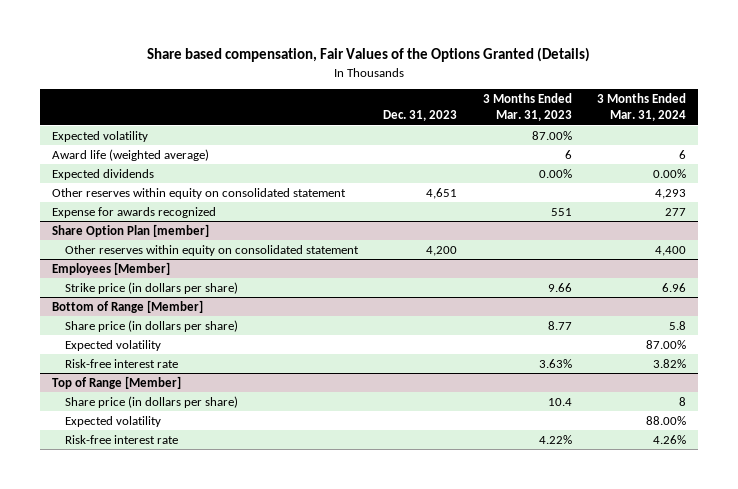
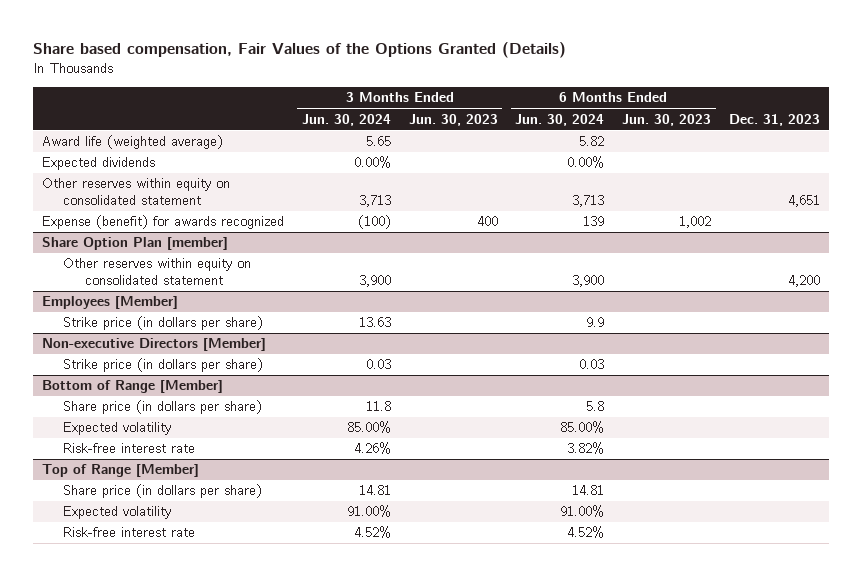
- | Dec. 31, 2023 | 3 Months Ended Mar. 31, 2023 | 3 Months Ended Mar. 31, 2024
+ | 3 Months Ended Jun. 30, 2024 | 3 Months Ended Jun. 30, 2023 | 6 Months Ended Jun. 30, 2024 | 6 Months Ended Jun. 30, 2023 | Dec. 31, 2023
- Expected volatility | | 87.00% |
- Expense for awards recognized | | 551 | 277
+ Expense (benefit) for awards recognized | (100) | 400 | 139 | 1,002 |
+ Non-executive Directors [Member]
+ Strike price (in dollars per share) | 0.03 | | 0.03 | |

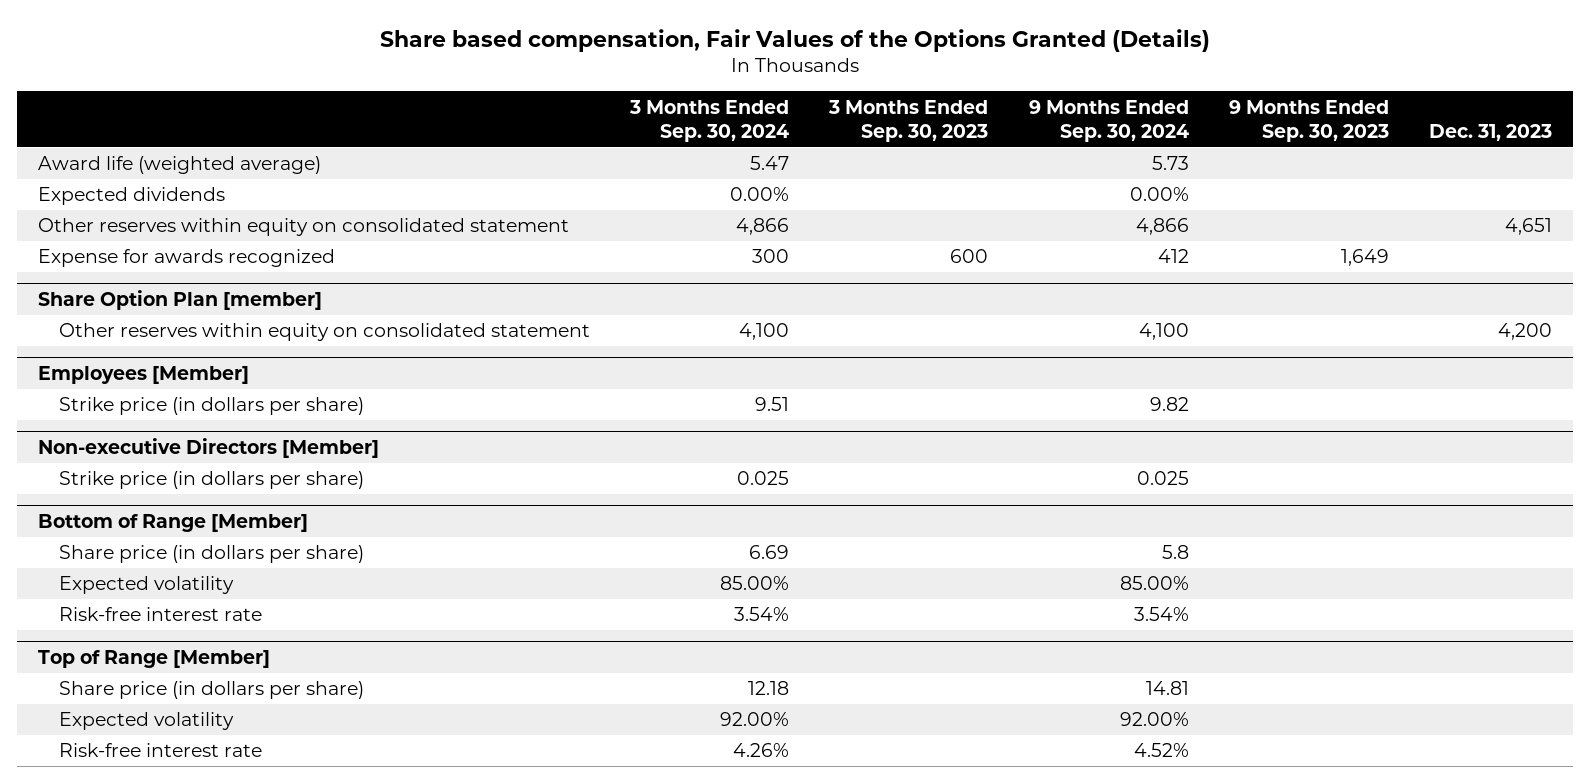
- | 3 Months Ended Jun. 30, 2024 | 3 Months Ended Jun. 30, 2023 | 6 Months Ended Jun. 30, 2024 | 6 Months Ended Jun. 30, 2023 | Dec. 31, 2023
+ | 3 Months Ended Sep. 30, 2024 | 3 Months Ended Sep. 30, 2023 | 9 Months Ended Sep. 30, 2024 | 9 Months Ended Sep. 30, 2023 | Dec. 31, 2023
- Expense (benefit) for awards recognized | (100) | 400 | 139 | 1,002 |
+ Expense for awards recognized | 300 | 600 | 412 | 1,649 |

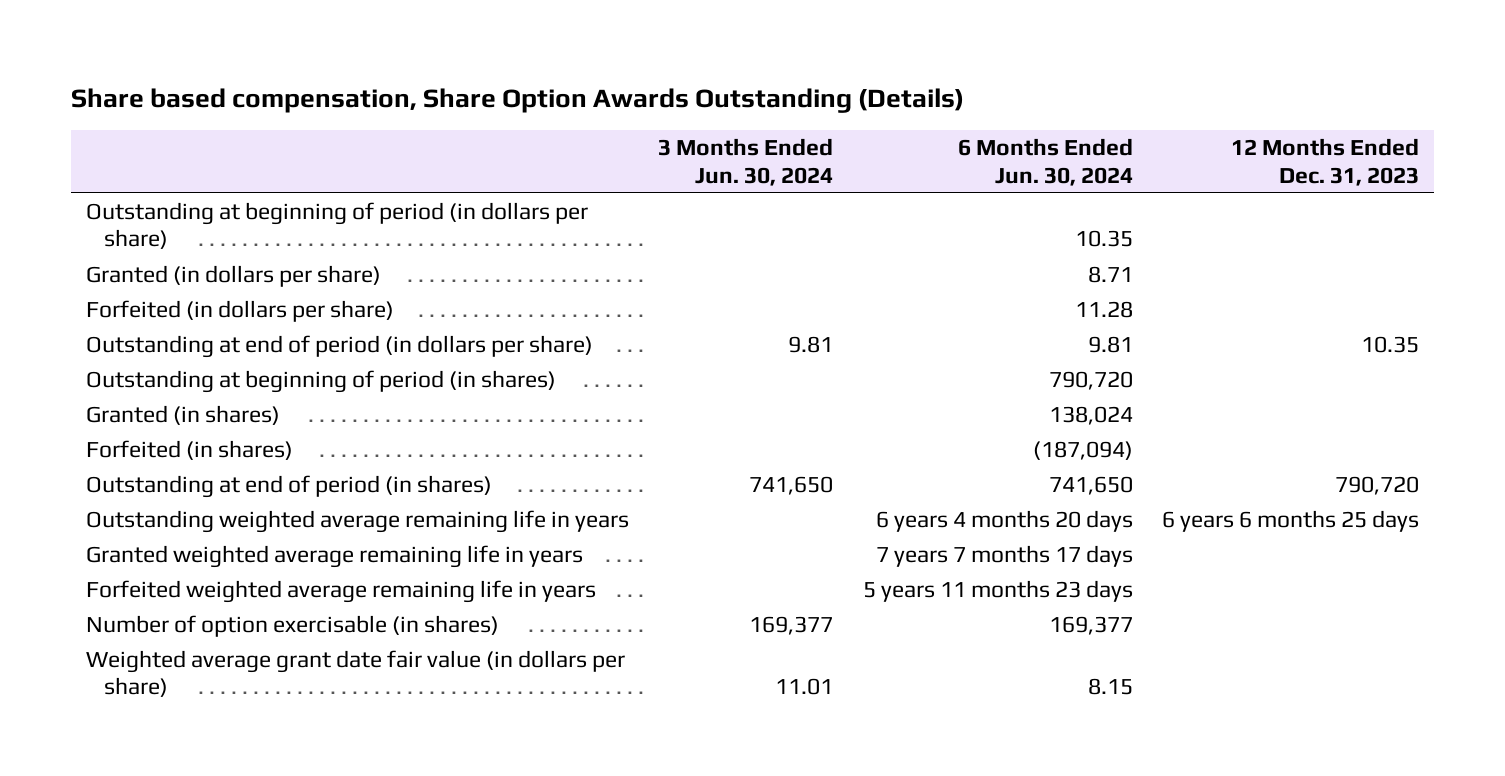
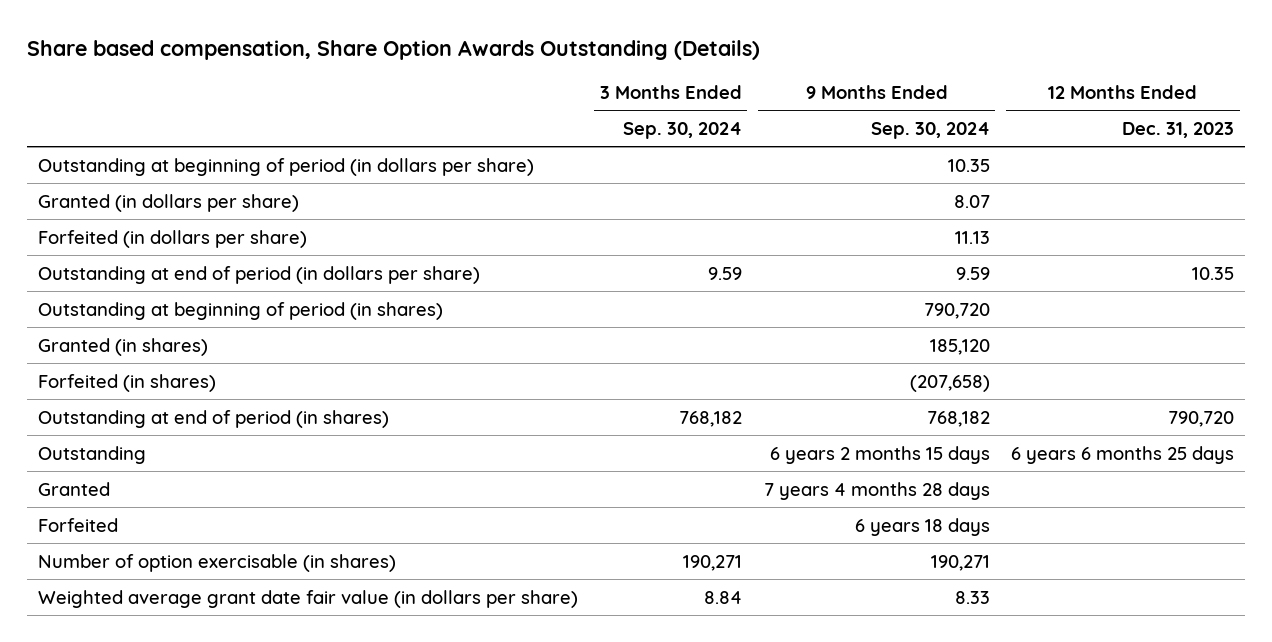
- | 3 Months Ended Jun. 30, 2024 | 6 Months Ended Jun. 30, 2024 | 12 Months Ended Dec. 31, 2023
+ | 3 Months Ended Sep. 30, 2024 | 9 Months Ended Sep. 30, 2024 | 12 Months Ended Dec. 31, 2023
- Outstanding weighted average remaining life in years | | 6 years 4 months 20 days | 6 years 6 months 25 days
- Granted weighted average remaining life in years | | 7 years 7 months 17 days |
- Forfeited weighted average remaining life in years | | 5 years 11 months 23 days |
+ Outstanding | | 6 years 2 months 15 days | 6 years 6 months 25 days
+ Granted | | 7 years 4 months 28 days |
+ Forfeited | | 6 years 18 days |

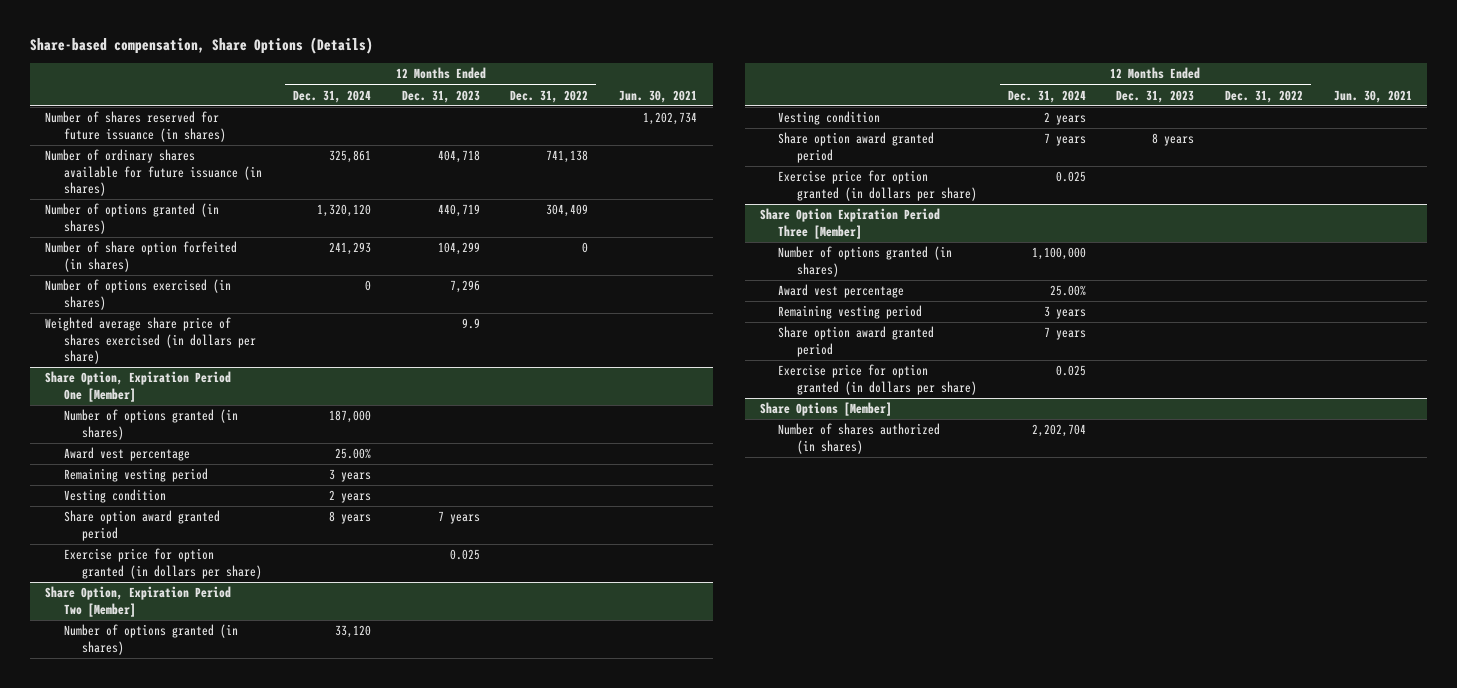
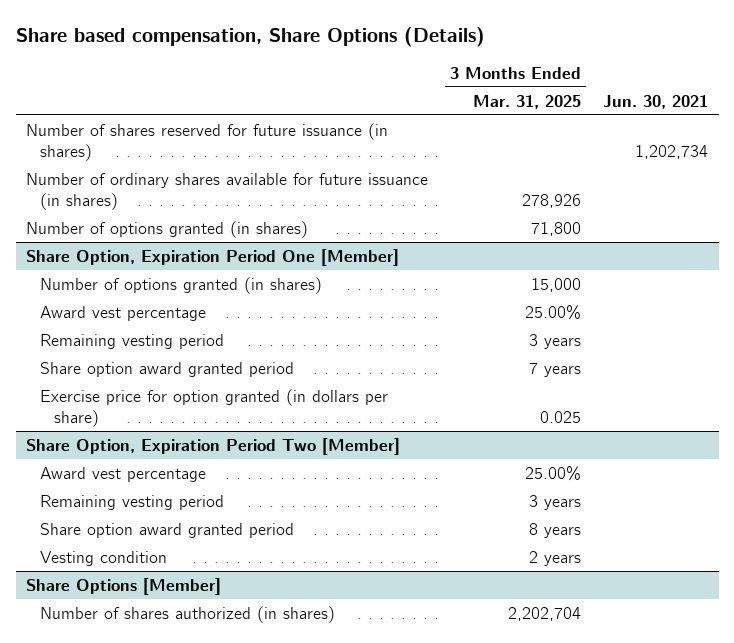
- Share-based compensation, Share Options (Details)
+ Share based compensation, Share Options (Details)
- | 12 Months Ended Dec. 31, 2024 | 12 Months Ended Dec. 31, 2023 | 12 Months Ended Dec. 31, 2022 | Jun. 30, 2021
+ | 3 Months Ended Mar. 31, 2025 | Jun. 30, 2021
- Number of share option forfeited (in shares) | 241,293 | 104,299 | 0 |
- Number of options exercised (in shares) | 0 | 7,296 | |
- Weighted average share price of shares exercised (in dollars per share) | | 9.9 | |
@ Share Option, Expiration Period One [Member]
- Vesting condition | 2 years | | |
@ Share Option, Expiration Period Two [Member]
- Number of options granted (in shares) | 33,120 | | |
+ Award vest percentage | 25.00% |
+ Remaining vesting period | 3 years |
- Exercise price for option granted (in dollars per share) | 0.025 | | |
- Share Option Expiration Period Three [Member]
- Number of options granted (in shares) | 1,100,000 | | |
- Award vest percentage | 25.00% | | |
- Remaining vesting period | 3 years | | |
- Share option award granted period | 7 years | | |
- Exercise price for option granted (in dollars per share) | 0.025 | | |
@ Share Option, Expiration Period Two [Member]
moved down: Vesting condition | 2 years |

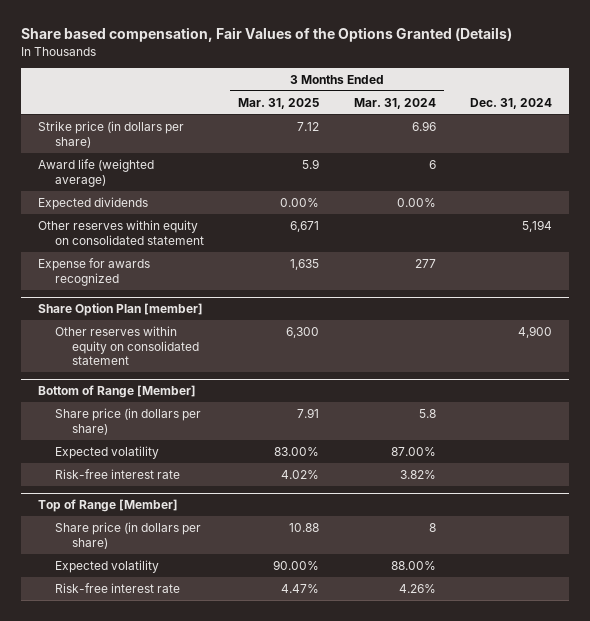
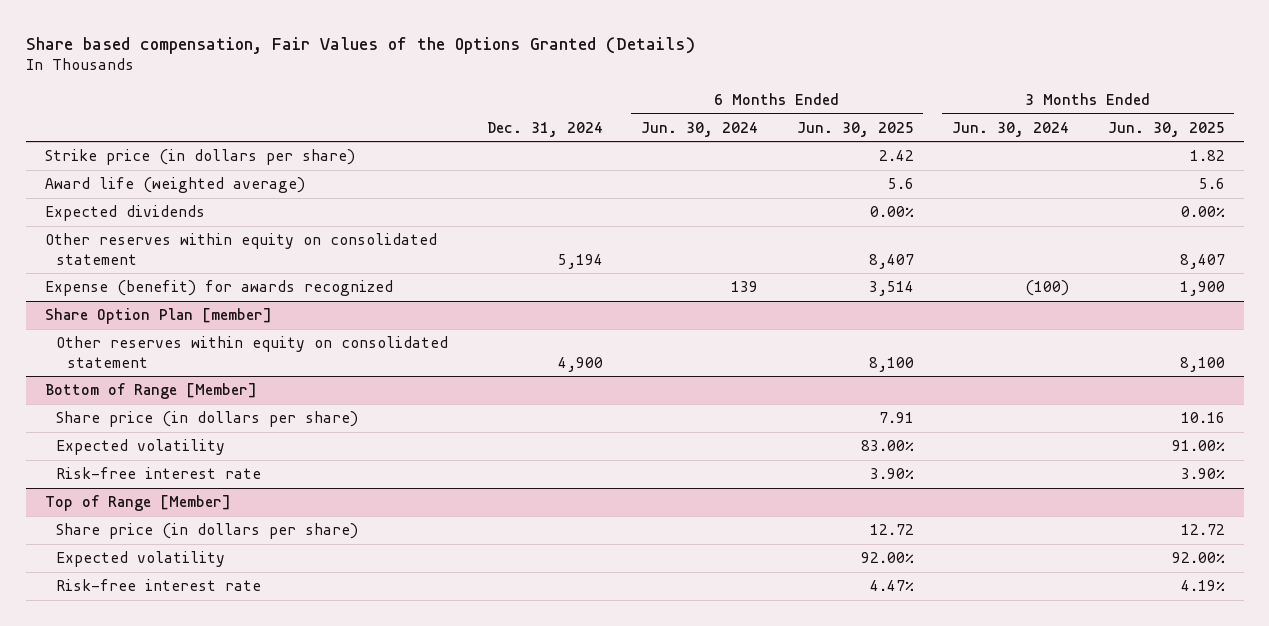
- | 3 Months Ended Mar. 31, 2025 | 3 Months Ended Mar. 31, 2024 | Dec. 31, 2024
+ | Dec. 31, 2024 | 6 Months Ended Jun. 30, 2024 | 6 Months Ended Jun. 30, 2025 | 3 Months Ended Jun. 30, 2024 | 3 Months Ended Jun. 30, 2025
- Expense for awards recognized | 1,635 | 277 |
+ Expense (benefit) for awards recognized | | 139 | 3,514 | (100) | 1,900

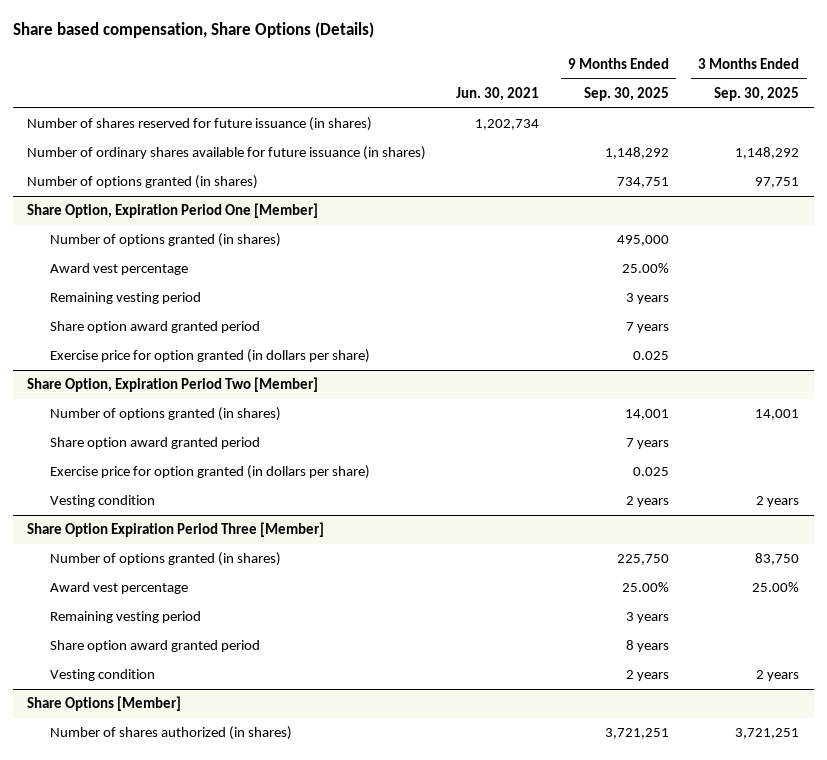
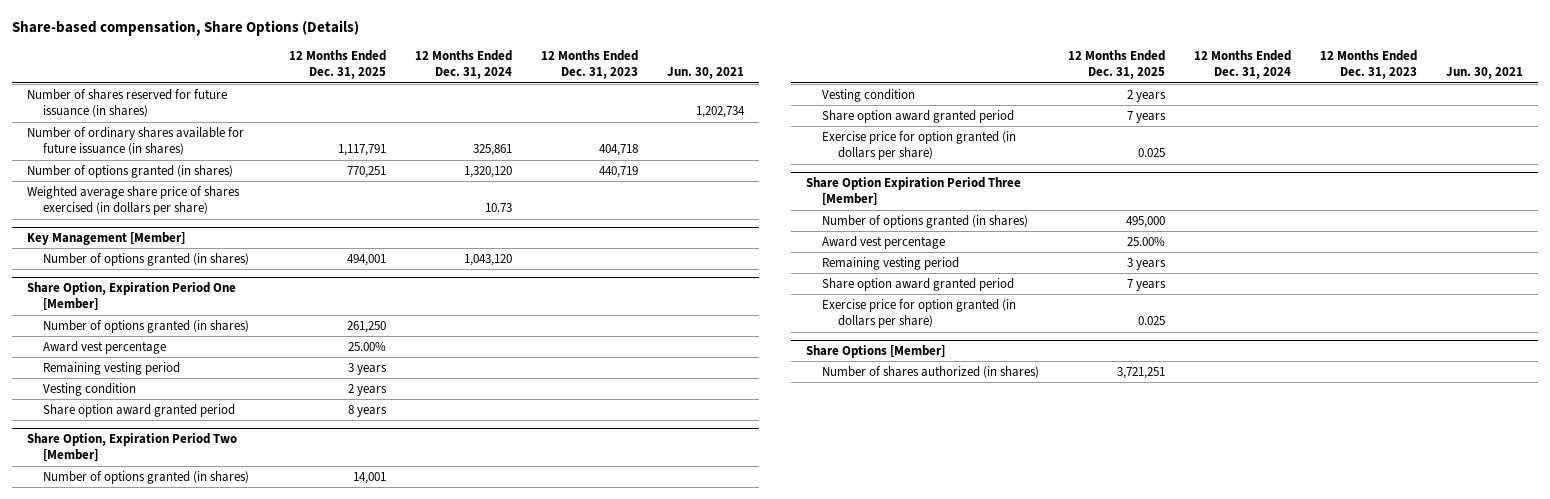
- Share based compensation, Share Options (Details)
+ Share-based compensation, Share Options (Details)
- | Jun. 30, 2021 | 9 Months Ended Sep. 30, 2025 | 3 Months Ended Sep. 30, 2025
+ | 12 Months Ended Dec. 31, 2025 | 12 Months Ended Dec. 31, 2024 | 12 Months Ended Dec. 31, 2023 | Jun. 30, 2021
+ Weighted average share price of shares exercised (in dollars per share) | | 10.73 | |
+ Key Management [Member]
+ Number of options granted (in shares) | 494,001 | 1,043,120 | |
@ Share Option, Expiration Period One [Member]
+ Vesting condition | 2 years | | |
- Exercise price for option granted (in dollars per share) | | 0.025 |
@ Share Option, Expiration Period Two [Member]
moved up: Vesting condition | 2 years | | |
@ Share Option Expiration Period Three [Member]
- Vesting condition | | 2 years | 2 years
+ Exercise price for option granted (in dollars per share) | 0.025 | | |

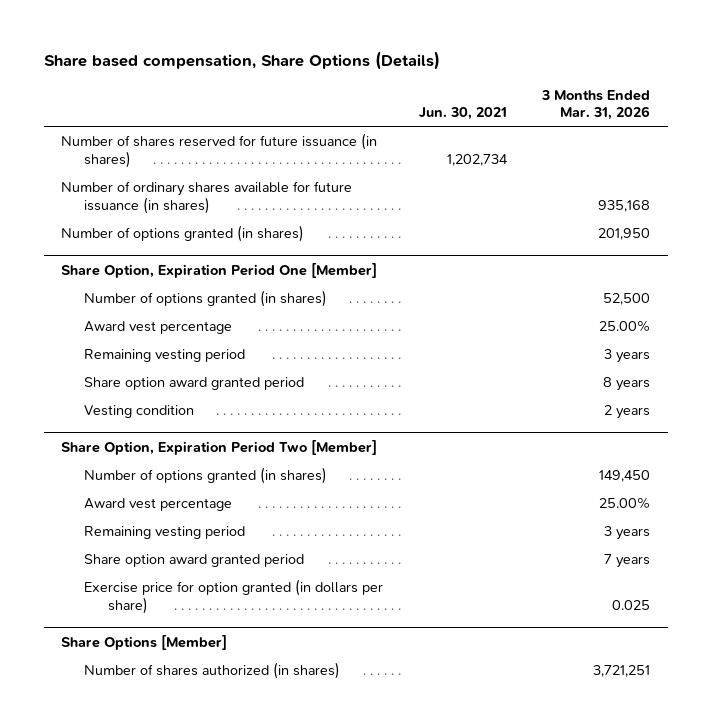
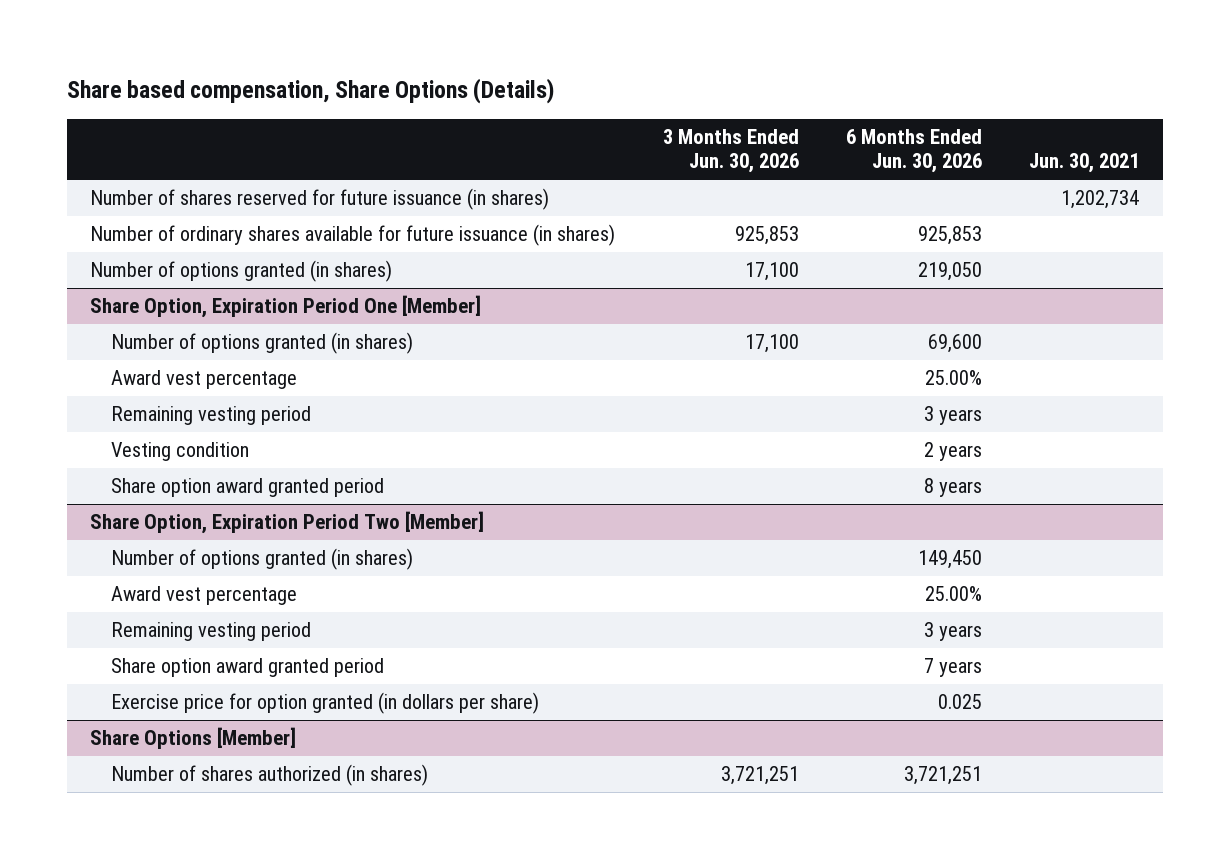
- | Jun. 30, 2021 | 3 Months Ended Mar. 31, 2026
+ | 3 Months Ended Jun. 30, 2026 | 6 Months Ended Jun. 30, 2026 | Jun. 30, 2021
@ Share Option, Expiration Period One [Member]
moved down: Share option award granted period | | 8 years |

